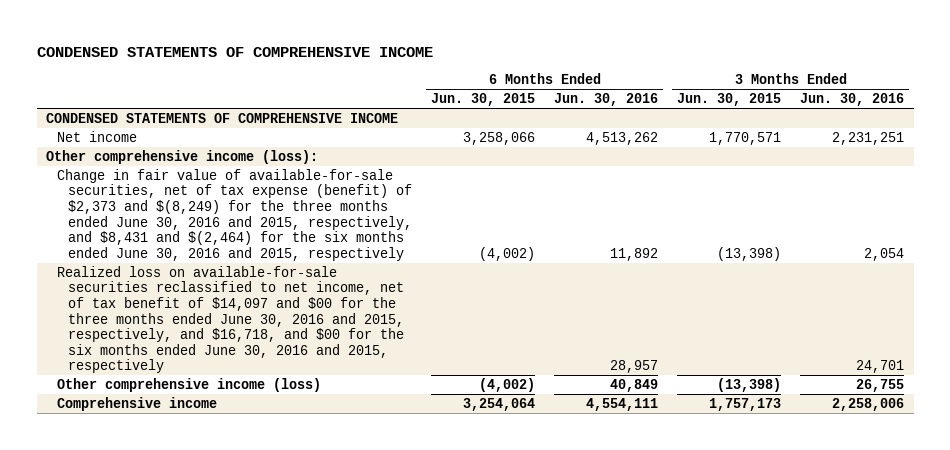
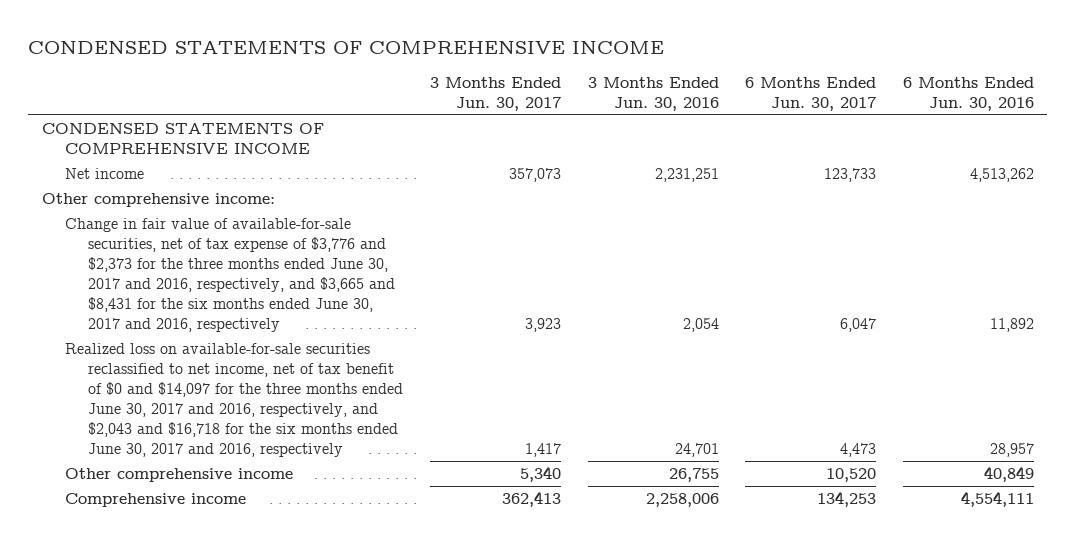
- | 6 Months Ended Jun. 30, 2015 | 6 Months Ended Jun. 30, 2016 | 3 Months Ended Jun. 30, 2015 | 3 Months Ended Jun. 30, 2016
+ | 3 Months Ended Jun. 30, 2017 | 3 Months Ended Jun. 30, 2016 | 6 Months Ended Jun. 30, 2017 | 6 Months Ended Jun. 30, 2016
- Other comprehensive income (loss):
- Change in fair value of available-for-sale securities, net of tax expense (benefit) of $2,373 and $(8,249) for the three months ended June 30, 2016 and 2015, respectively, and $8,431 and $(2,464) for the six months ended June 30, 2016 and 2015, respectively | (4,002) | 11,892 | (13,398) | 2,054
- Realized loss on available-for-sale securities reclassified to net income, net of tax benefit of $14,097 and $00 for the three months ended June 30, 2016 and 2015, respectively, and $16,718, and $00 for the six months ended June 30, 2016 and 2015, respectively | | 28,957 | | 24,701
- Other comprehensive income (loss) | (4,002) | 40,849 | (13,398) | 26,755
+ Other comprehensive income:
+ Change in fair value of available-for-sale securities, net of tax expense of $3,776 and $2,373 for the three months ended June 30, 2017 and 2016, respectively, and $3,665 and $8,431 for the six months ended June 30, 2017 and 2016, respectively | 3,923 | 2,054 | 6,047 | 11,892
+ Realized loss on available-for-sale securities reclassified to net income, net of tax benefit of $0 and $14,097 for the three months ended June 30, 2017 and 2016, respectively, and $2,043 and $16,718 for the six months ended June 30, 2017 and 2016, respectively | 1,417 | 24,701 | 4,473 | 28,957
+ Other comprehensive income | 5,340 | 26,755 | 10,520 | 40,849

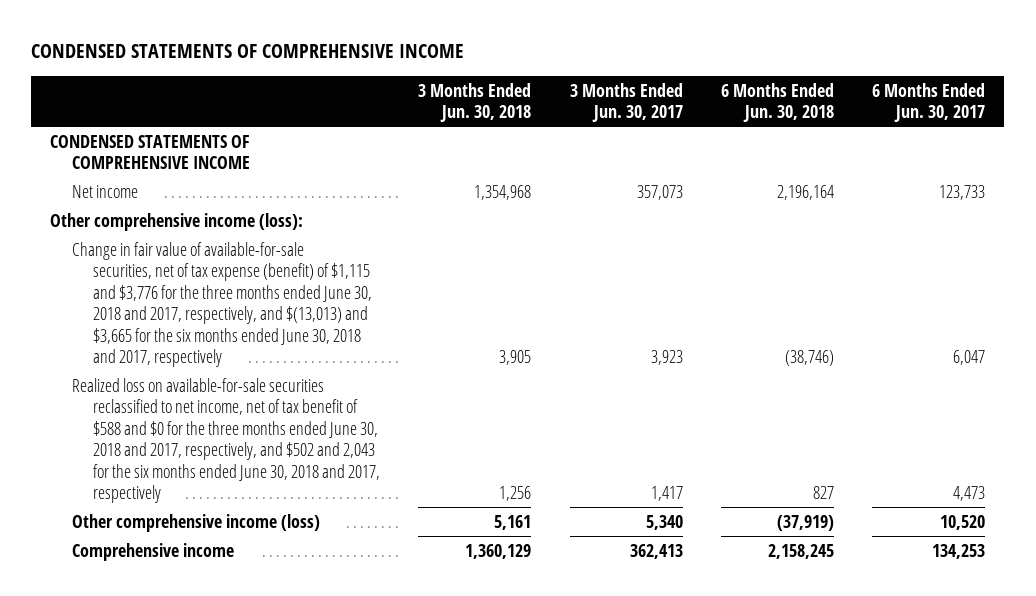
- | 3 Months Ended Jun. 30, 2017 | 3 Months Ended Jun. 30, 2016 | 6 Months Ended Jun. 30, 2017 | 6 Months Ended Jun. 30, 2016
+ | 3 Months Ended Jun. 30, 2018 | 3 Months Ended Jun. 30, 2017 | 6 Months Ended Jun. 30, 2018 | 6 Months Ended Jun. 30, 2017
- Other comprehensive income:
- Change in fair value of available-for-sale securities, net of tax expense of $3,776 and $2,373 for the three months ended June 30, 2017 and 2016, respectively, and $3,665 and $8,431 for the six months ended June 30, 2017 and 2016, respectively | 3,923 | 2,054 | 6,047 | 11,892
- Realized loss on available-for-sale securities reclassified to net income, net of tax benefit of $0 and $14,097 for the three months ended June 30, 2017 and 2016, respectively, and $2,043 and $16,718 for the six months ended June 30, 2017 and 2016, respectively | 1,417 | 24,701 | 4,473 | 28,957
- Other comprehensive income | 5,340 | 26,755 | 10,520 | 40,849
+ Other comprehensive income (loss):
+ Change in fair value of available-for-sale securities, net of tax expense (benefit) of $1,115 and $3,776 for the three months ended June 30, 2018 and 2017, respectively, and $(13,013) and $3,665 for the six months ended June 30, 2018 and 2017, respectively | 3,905 | 3,923 | (38,746) | 6,047
+ Realized loss on available-for-sale securities reclassified to net income, net of tax benefit of $588 and $0 for the three months ended June 30, 2018 and 2017, respectively, and $502 and 2,043 for the six months ended June 30, 2018 and 2017, respectively | 1,256 | 1,417 | 827 | 4,473
+ Other comprehensive income (loss) | 5,161 | 5,340 | (37,919) | 10,520

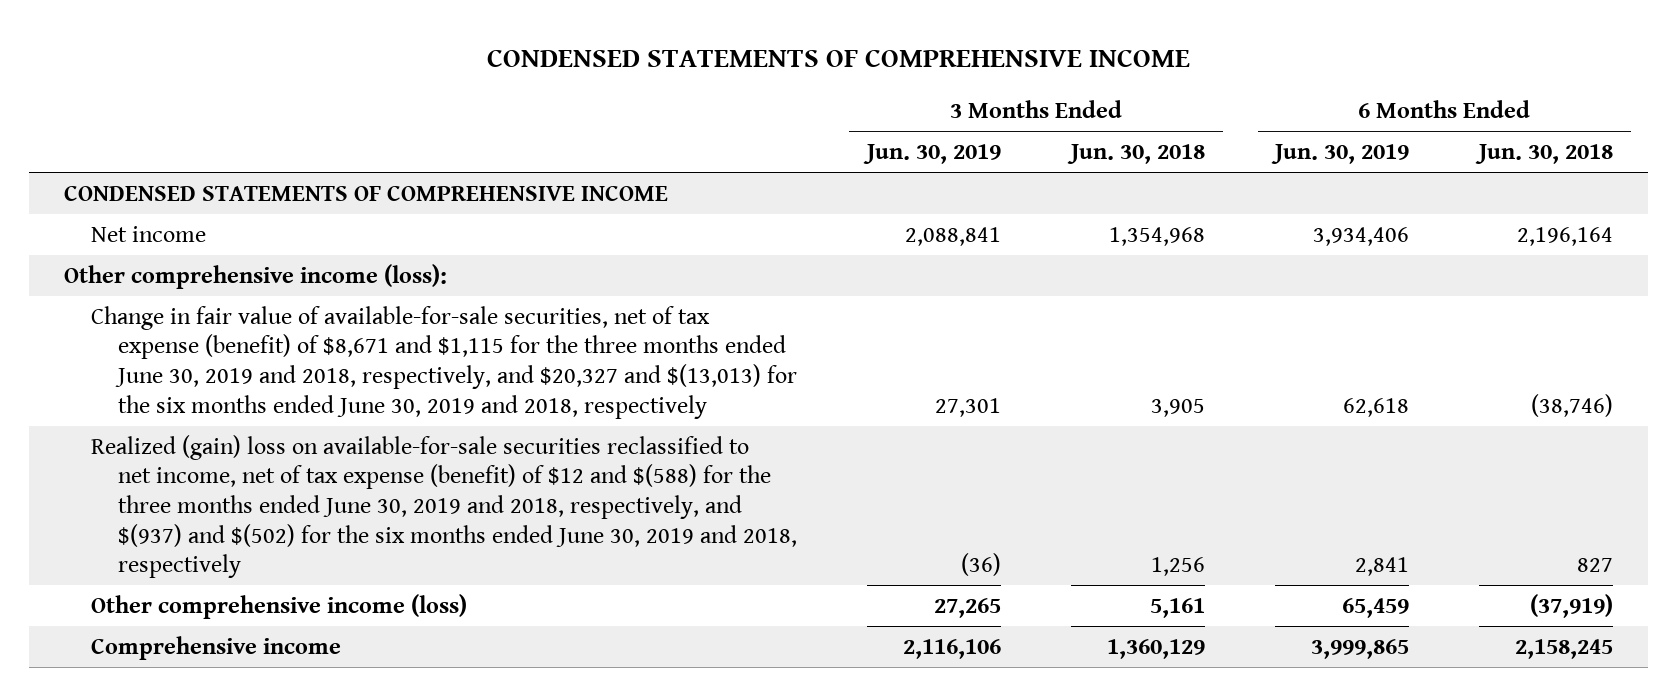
- | 3 Months Ended Jun. 30, 2018 | 3 Months Ended Jun. 30, 2017 | 6 Months Ended Jun. 30, 2018 | 6 Months Ended Jun. 30, 2017
+ | 3 Months Ended Jun. 30, 2019 | 3 Months Ended Jun. 30, 2018 | 6 Months Ended Jun. 30, 2019 | 6 Months Ended Jun. 30, 2018
- Change in fair value of available-for-sale securities, net of tax expense (benefit) of $1,115 and $3,776 for the three months ended June 30, 2018 and 2017, respectively, and $(13,013) and $3,665 for the six months ended June 30, 2018 and 2017, respectively | 3,905 | 3,923 | (38,746) | 6,047
- Realized loss on available-for-sale securities reclassified to net income, net of tax benefit of $588 and $0 for the three months ended June 30, 2018 and 2017, respectively, and $502 and 2,043 for the six months ended June 30, 2018 and 2017, respectively | 1,256 | 1,417 | 827 | 4,473
+ Change in fair value of available-for-sale securities, net of tax expense (benefit) of $8,671 and $1,115 for the three months ended June 30, 2019 and 2018, respectively, and $20,327 and $(13,013) for the six months ended June 30, 2019 and 2018, respectively | 27,301 | 3,905 | 62,618 | (38,746)
+ Realized (gain) loss on available-for-sale securities reclassified to net income, net of tax expense (benefit) of $12 and $(588) for the three months ended June 30, 2019 and 2018, respectively, and $(937) and $(502) for the six months ended June 30, 2019 and 2018, respectively | (36) | 1,256 | 2,841 | 827

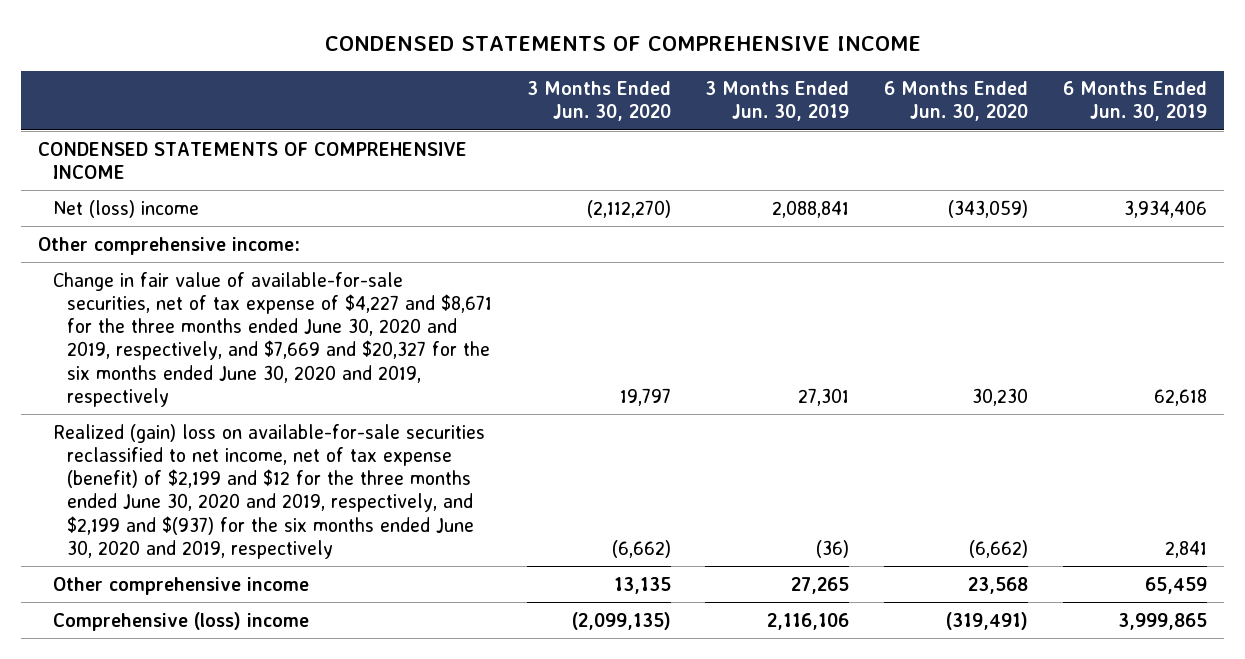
- | 3 Months Ended Jun. 30, 2019 | 3 Months Ended Jun. 30, 2018 | 6 Months Ended Jun. 30, 2019 | 6 Months Ended Jun. 30, 2018
+ | 3 Months Ended Jun. 30, 2020 | 3 Months Ended Jun. 30, 2019 | 6 Months Ended Jun. 30, 2020 | 6 Months Ended Jun. 30, 2019
- Net income | 2,088,841 | 1,354,968 | 3,934,406 | 2,196,164
- Other comprehensive income (loss):
- Change in fair value of available-for-sale securities, net of tax expense (benefit) of $8,671 and $1,115 for the three months ended June 30, 2019 and 2018, respectively, and $20,327 and $(13,013) for the six months ended June 30, 2019 and 2018, respectively | 27,301 | 3,905 | 62,618 | (38,746)
- Realized (gain) loss on available-for-sale securities reclassified to net income, net of tax expense (benefit) of $12 and $(588) for the three months ended June 30, 2019 and 2018, respectively, and $(937) and $(502) for the six months ended June 30, 2019 and 2018, respectively | (36) | 1,256 | 2,841 | 827
- Other comprehensive income (loss) | 27,265 | 5,161 | 65,459 | (37,919)
- Comprehensive income | 2,116,106 | 1,360,129 | 3,999,865 | 2,158,245
+ Net (loss) income | (2,112,270) | 2,088,841 | (343,059) | 3,934,406
+ Other comprehensive income:
+ Change in fair value of available-for-sale securities, net of tax expense of $4,227 and $8,671 for the three months ended June 30, 2020 and 2019, respectively, and $7,669 and $20,327 for the six months ended June 30, 2020 and 2019, respectively | 19,797 | 27,301 | 30,230 | 62,618
+ Realized (gain) loss on available-for-sale securities reclassified to net income, net of tax expense (benefit) of $2,199 and $12 for the three months ended June 30, 2020 and 2019, respectively, and $2,199 and $(937) for the six months ended June 30, 2020 and 2019, respectively | (6,662) | (36) | (6,662) | 2,841
+ Other comprehensive income | 13,135 | 27,265 | 23,568 | 65,459
+ Comprehensive (loss) income | (2,099,135) | 2,116,106 | (319,491) | 3,999,865

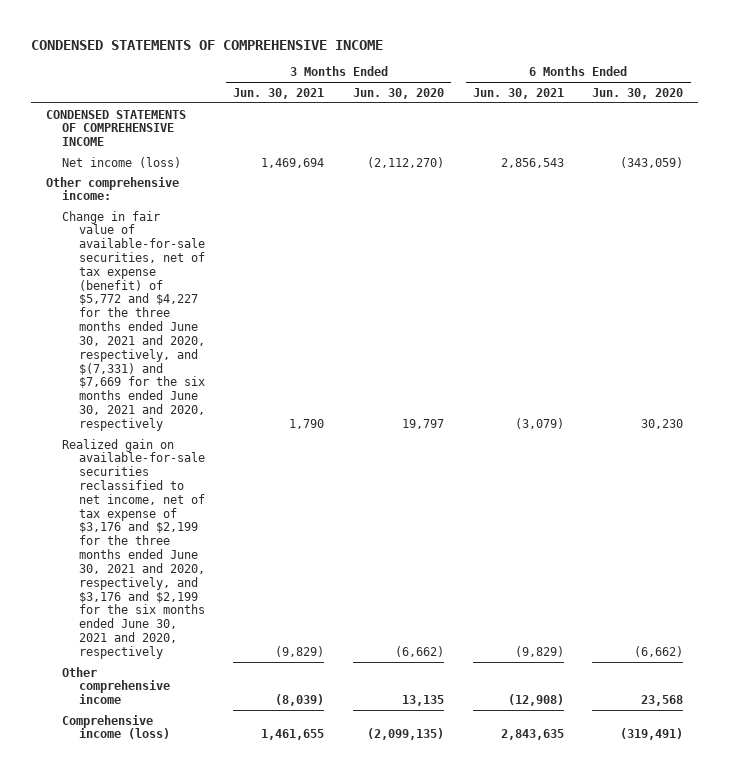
- | 3 Months Ended Jun. 30, 2020 | 3 Months Ended Jun. 30, 2019 | 6 Months Ended Jun. 30, 2020 | 6 Months Ended Jun. 30, 2019
+ | 3 Months Ended Jun. 30, 2021 | 3 Months Ended Jun. 30, 2020 | 6 Months Ended Jun. 30, 2021 | 6 Months Ended Jun. 30, 2020
- Net (loss) income | (2,112,270) | 2,088,841 | (343,059) | 3,934,406
+ Net income (loss) | 1,469,694 | (2,112,270) | 2,856,543 | (343,059)
- Change in fair value of available-for-sale securities, net of tax expense of $4,227 and $8,671 for the three months ended June 30, 2020 and 2019, respectively, and $7,669 and $20,327 for the six months ended June 30, 2020 and 2019, respectively | 19,797 | 27,301 | 30,230 | 62,618
- Realized (gain) loss on available-for-sale securities reclassified to net income, net of tax expense (benefit) of $2,199 and $12 for the three months ended June 30, 2020 and 2019, respectively, and $2,199 and $(937) for the six months ended June 30, 2020 and 2019, respectively | (6,662) | (36) | (6,662) | 2,841
+ Change in fair value of available-for-sale securities, net of tax expense (benefit) of $5,772 and $4,227 for the three months ended June 30, 2021 and 2020, respectively, and $(7,331) and $7,669 for the six months ended June 30, 2021 and 2020, respectively | 1,790 | 19,797 | (3,079) | 30,230
+ Realized gain on available-for-sale securities reclassified to net income, net of tax expense of $3,176 and $2,199 for the three months ended June 30, 2021 and 2020, respectively, and $3,176 and $2,199 for the six months ended June 30, 2021 and 2020, respectively | (9,829) | (6,662) | (9,829) | (6,662)
- Comprehensive (loss) income | (2,099,135) | 2,116,106 | (319,491) | 3,999,865
+ Comprehensive income (loss) | 1,461,655 | (2,099,135) | 2,843,635 | (319,491)

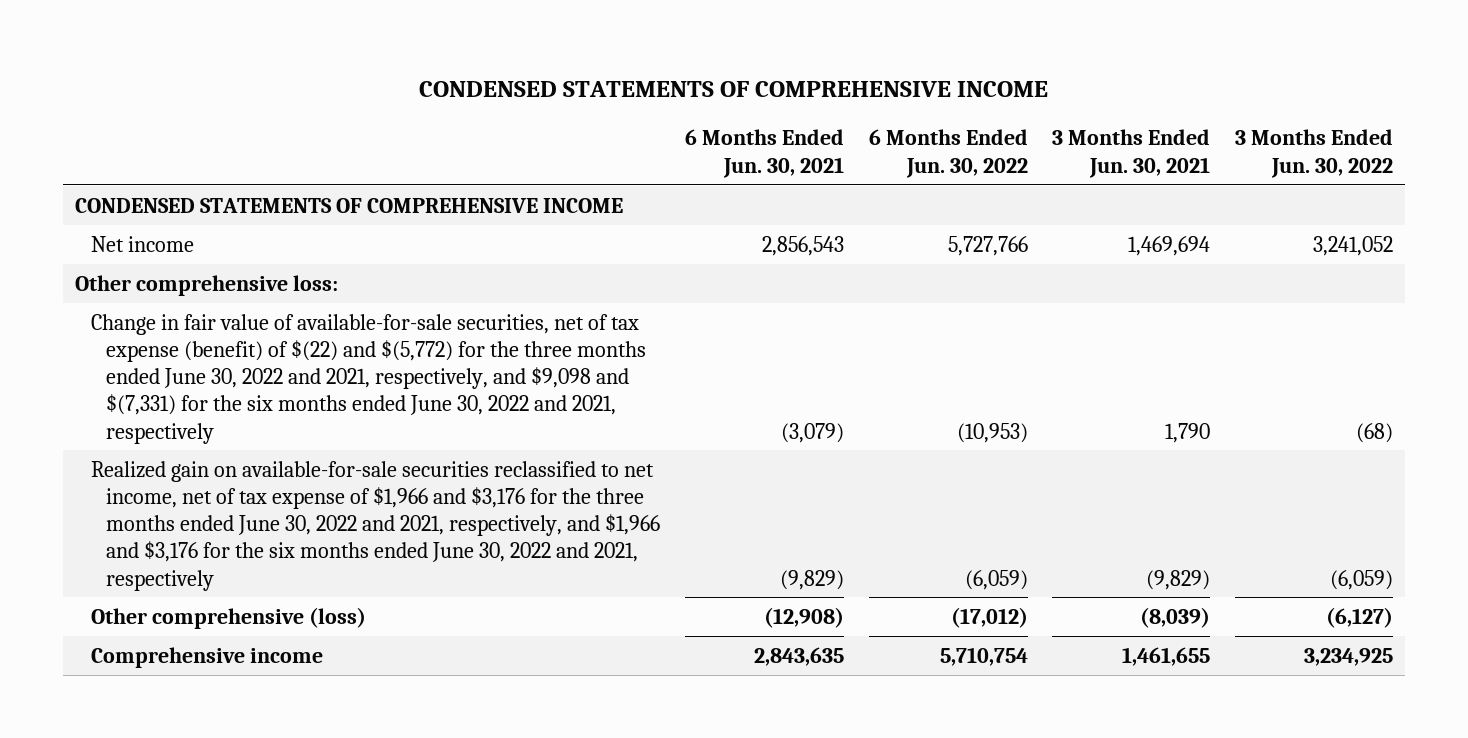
- | 3 Months Ended Jun. 30, 2021 | 3 Months Ended Jun. 30, 2020 | 6 Months Ended Jun. 30, 2021 | 6 Months Ended Jun. 30, 2020
+ | 6 Months Ended Jun. 30, 2021 | 6 Months Ended Jun. 30, 2022 | 3 Months Ended Jun. 30, 2021 | 3 Months Ended Jun. 30, 2022
- Net income (loss) | 1,469,694 | (2,112,270) | 2,856,543 | (343,059)
- Other comprehensive income:
- Change in fair value of available-for-sale securities, net of tax expense (benefit) of $5,772 and $4,227 for the three months ended June 30, 2021 and 2020, respectively, and $(7,331) and $7,669 for the six months ended June 30, 2021 and 2020, respectively | 1,790 | 19,797 | (3,079) | 30,230
- Realized gain on available-for-sale securities reclassified to net income, net of tax expense of $3,176 and $2,199 for the three months ended June 30, 2021 and 2020, respectively, and $3,176 and $2,199 for the six months ended June 30, 2021 and 2020, respectively | (9,829) | (6,662) | (9,829) | (6,662)
- Other comprehensive income | (8,039) | 13,135 | (12,908) | 23,568
- Comprehensive income (loss) | 1,461,655 | (2,099,135) | 2,843,635 | (319,491)
+ Net income | 2,856,543 | 5,727,766 | 1,469,694 | 3,241,052
+ Other comprehensive loss:
+ Change in fair value of available-for-sale securities, net of tax expense (benefit) of $(22) and $(5,772) for the three months ended June 30, 2022 and 2021, respectively, and $9,098 and $(7,331) for the six months ended June 30, 2022 and 2021, respectively | (3,079) | (10,953) | 1,790 | (68)
+ Realized gain on available-for-sale securities reclassified to net income, net of tax expense of $1,966 and $3,176 for the three months ended June 30, 2022 and 2021, respectively, and $1,966 and $3,176 for the six months ended June 30, 2022 and 2021, respectively | (9,829) | (6,059) | (9,829) | (6,059)
+ Other comprehensive (loss) | (12,908) | (17,012) | (8,039) | (6,127)
+ Comprehensive income | 2,843,635 | 5,710,754 | 1,461,655 | 3,234,925

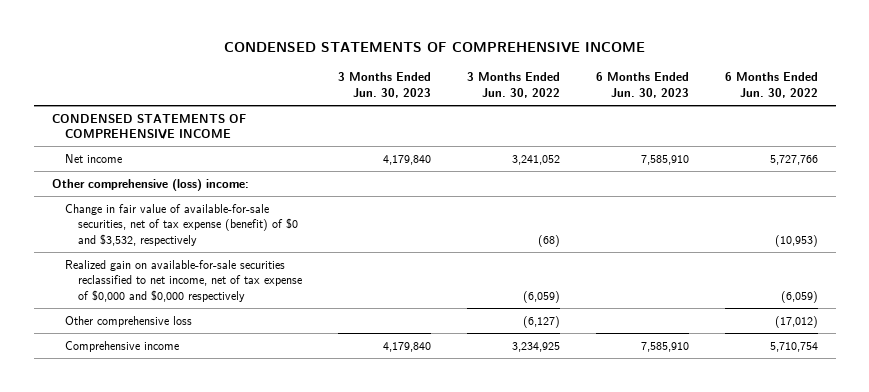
- | 6 Months Ended Jun. 30, 2021 | 6 Months Ended Jun. 30, 2022 | 3 Months Ended Jun. 30, 2021 | 3 Months Ended Jun. 30, 2022
+ | 3 Months Ended Jun. 30, 2023 | 3 Months Ended Jun. 30, 2022 | 6 Months Ended Jun. 30, 2023 | 6 Months Ended Jun. 30, 2022
- Other comprehensive loss:
- Change in fair value of available-for-sale securities, net of tax expense (benefit) of $(22) and $(5,772) for the three months ended June 30, 2022 and 2021, respectively, and $9,098 and $(7,331) for the six months ended June 30, 2022 and 2021, respectively | (3,079) | (10,953) | 1,790 | (68)
- Realized gain on available-for-sale securities reclassified to net income, net of tax expense of $1,966 and $3,176 for the three months ended June 30, 2022 and 2021, respectively, and $1,966 and $3,176 for the six months ended June 30, 2022 and 2021, respectively | (9,829) | (6,059) | (9,829) | (6,059)
- Other comprehensive (loss) | (12,908) | (17,012) | (8,039) | (6,127)
+ Other comprehensive (loss) income:
+ Change in fair value of available-for-sale securities, net of tax expense (benefit) of $0 and $3,532, respectively | | (68) | | (10,953)
+ Realized gain on available-for-sale securities reclassified to net income, net of tax expense of $0,000 and $0,000 respectively | | (6,059) | | (6,059)
+ Other comprehensive loss | | (6,127) | | (17,012)

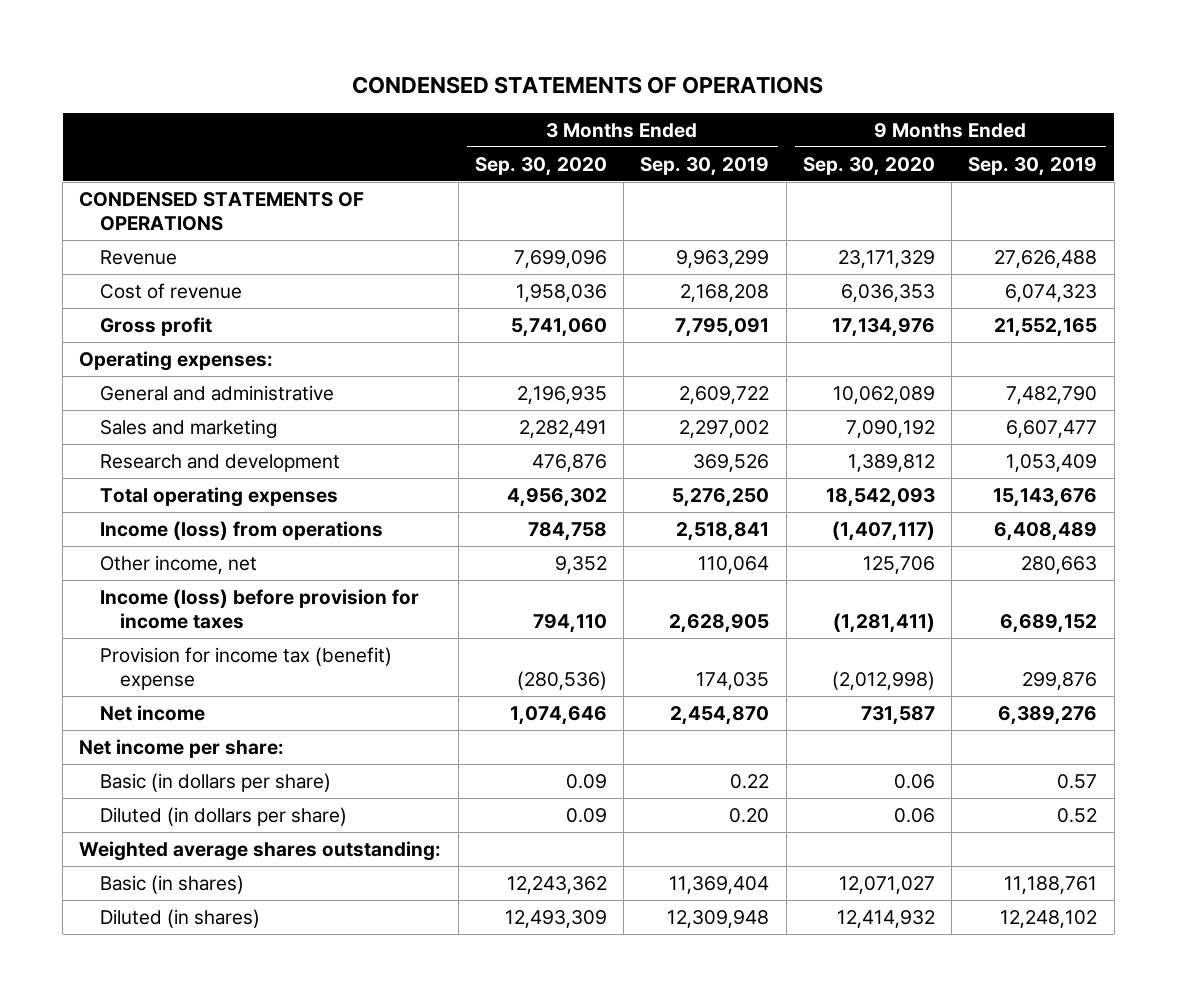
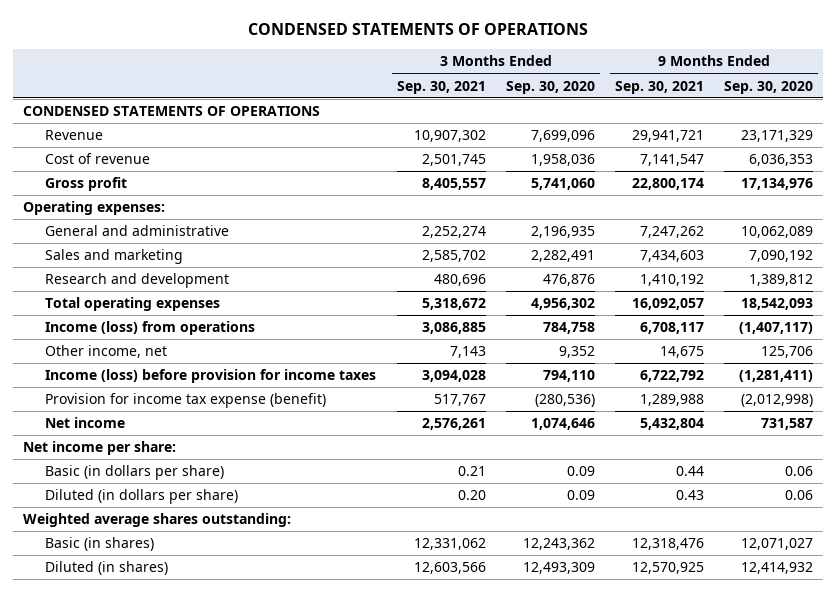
- | 3 Months Ended Sep. 30, 2020 | 3 Months Ended Sep. 30, 2019 | 9 Months Ended Sep. 30, 2020 | 9 Months Ended Sep. 30, 2019
+ | 3 Months Ended Sep. 30, 2021 | 3 Months Ended Sep. 30, 2020 | 9 Months Ended Sep. 30, 2021 | 9 Months Ended Sep. 30, 2020
- Provision for income tax (benefit) expense | (280,536) | 174,035 | (2,012,998) | 299,876
+ Provision for income tax expense (benefit) | 517,767 | (280,536) | 1,289,988 | (2,012,998)

